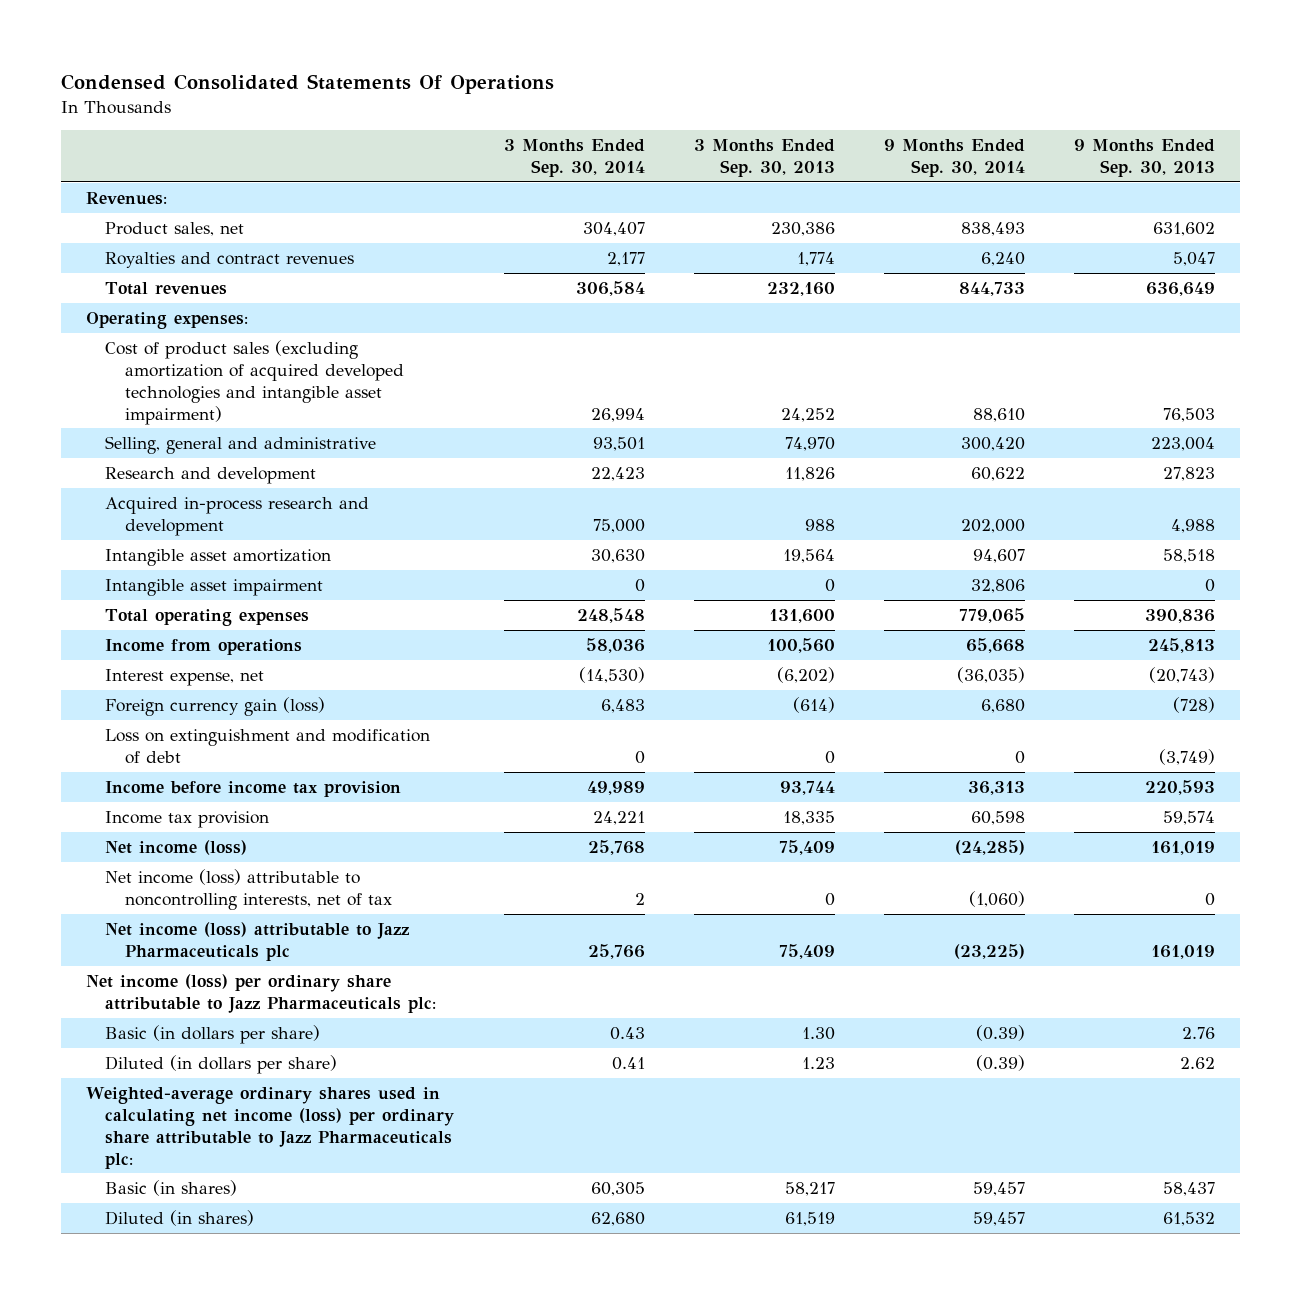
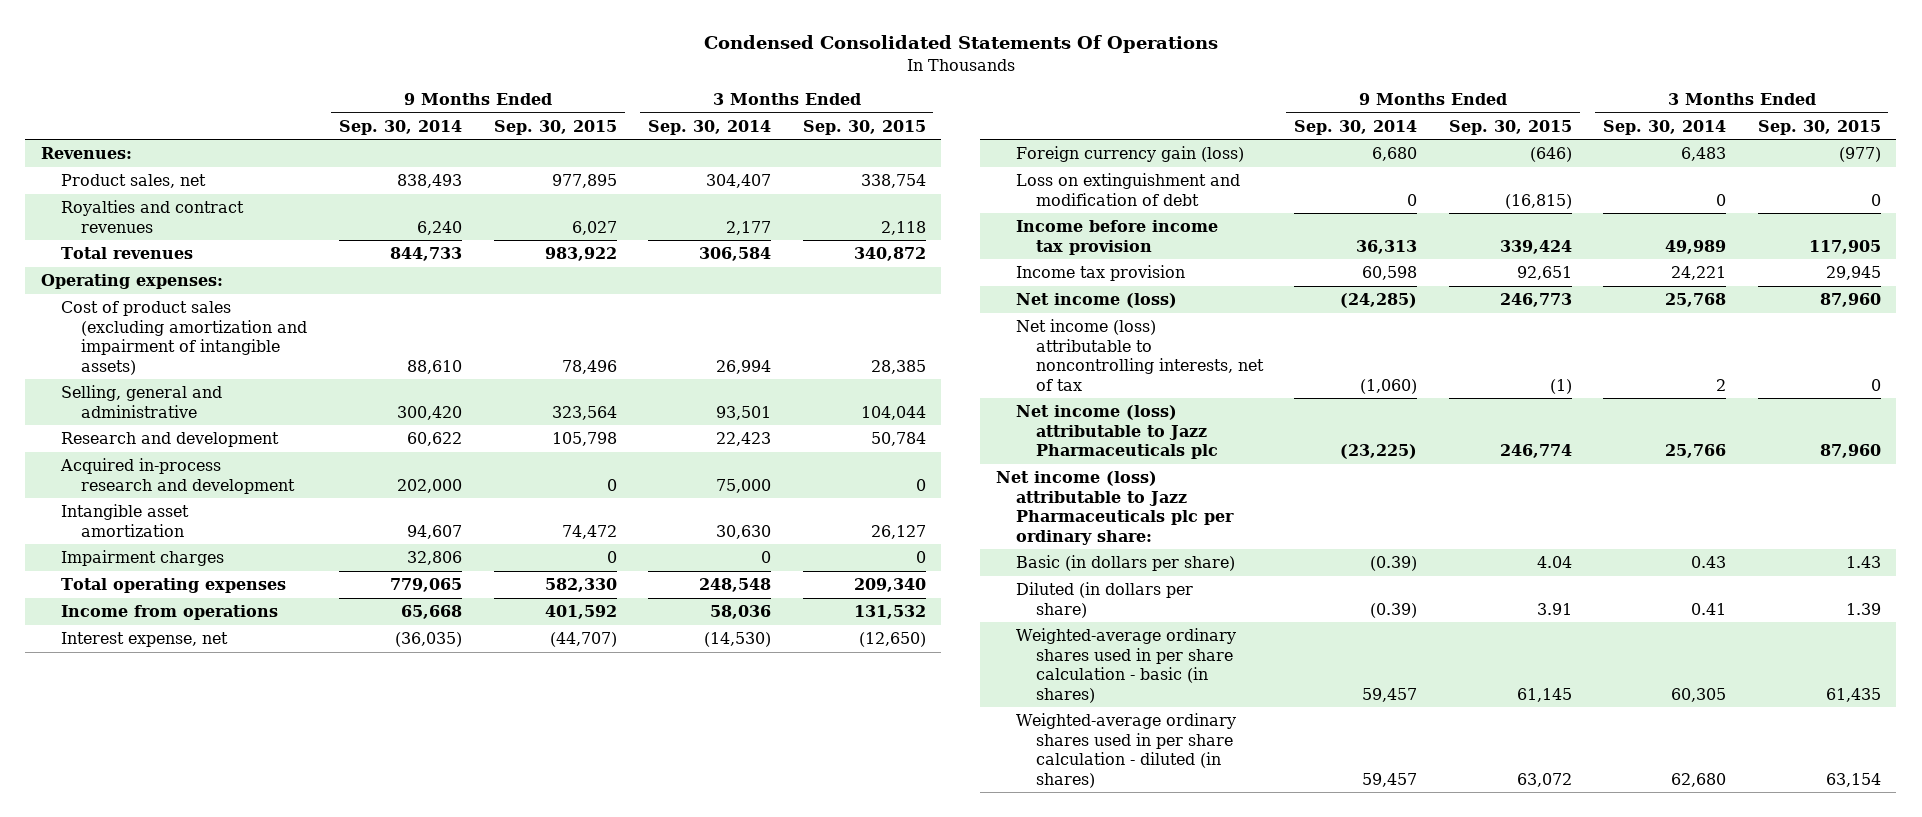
- | 3 Months Ended Sep. 30, 2014 | 3 Months Ended Sep. 30, 2013 | 9 Months Ended Sep. 30, 2014 | 9 Months Ended Sep. 30, 2013
+ | 9 Months Ended Sep. 30, 2014 | 9 Months Ended Sep. 30, 2015 | 3 Months Ended Sep. 30, 2014 | 3 Months Ended Sep. 30, 2015
- Cost of product sales (excluding amortization of acquired developed technologies and intangible asset impairment) | 26,994 | 24,252 | 88,610 | 76,503
+ Cost of product sales (excluding amortization and impairment of intangible assets) | 88,610 | 78,496 | 26,994 | 28,385
- Intangible asset impairment | 0 | 0 | 32,806 | 0
+ Impairment charges | 32,806 | 0 | 0 | 0
- Net income (loss) per ordinary share attributable to Jazz Pharmaceuticals plc:
+ Net income (loss) attributable to Jazz Pharmaceuticals plc per ordinary share:
- Weighted-average ordinary shares used in calculating net income (loss) per ordinary share attributable to Jazz Pharmaceuticals plc:
- Basic (in shares) | 60,305 | 58,217 | 59,457 | 58,437
- Diluted (in shares) | 62,680 | 61,519 | 59,457 | 61,532
+ Weighted-average ordinary shares used in per share calculation - basic (in shares) | 59,457 | 61,145 | 60,305 | 61,435
+ Weighted-average ordinary shares used in per share calculation - diluted (in shares) | 59,457 | 63,072 | 62,680 | 63,154

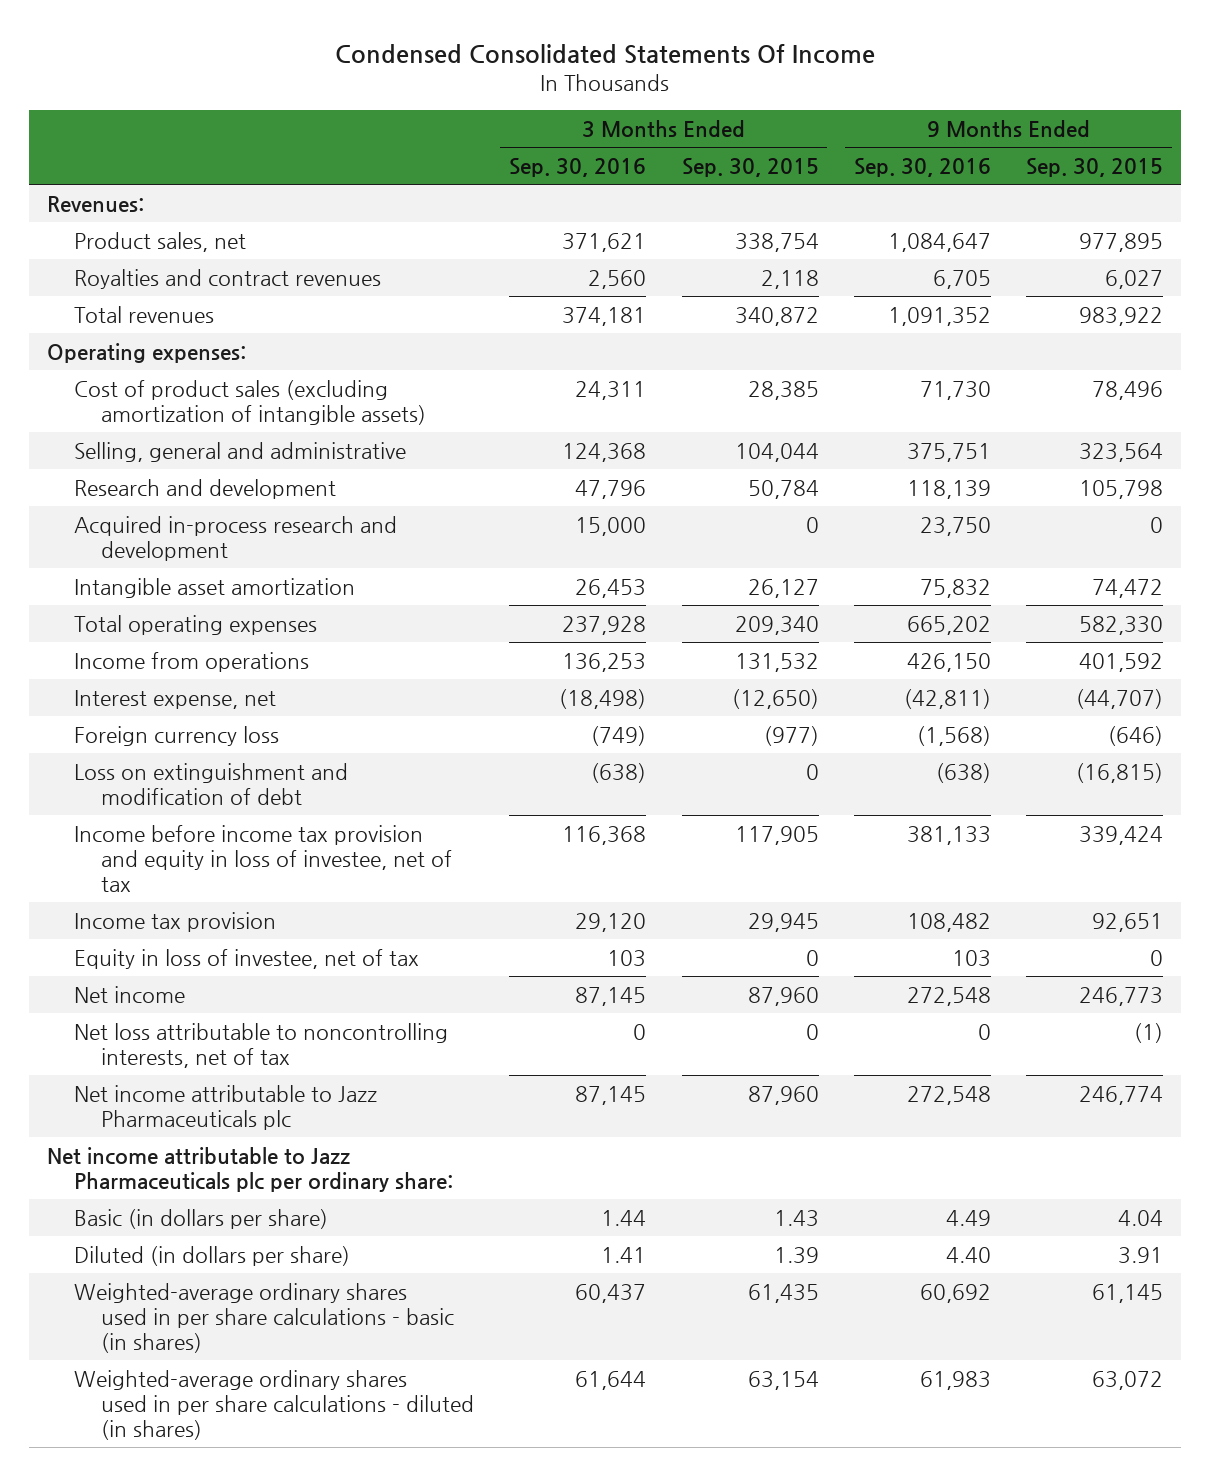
- Condensed Consolidated Statements Of Operations
+ Condensed Consolidated Statements Of Income
- | 9 Months Ended Sep. 30, 2014 | 9 Months Ended Sep. 30, 2015 | 3 Months Ended Sep. 30, 2014 | 3 Months Ended Sep. 30, 2015
+ | 3 Months Ended Sep. 30, 2016 | 3 Months Ended Sep. 30, 2015 | 9 Months Ended Sep. 30, 2016 | 9 Months Ended Sep. 30, 2015
- Cost of product sales (excluding amortization and impairment of intangible assets) | 88,610 | 78,496 | 26,994 | 28,385
+ Cost of product sales (excluding amortization of intangible assets) | 24,311 | 28,385 | 71,730 | 78,496
- Impairment charges | 32,806 | 0 | 0 | 0
- Foreign currency gain (loss) | 6,680 | (646) | 6,483 | (977)
+ Foreign currency loss | (749) | (977) | (1,568) | (646)
- Income before income tax provision | 36,313 | 339,424 | 49,989 | 117,905
+ Income before income tax provision and equity in loss of investee, net of tax | 116,368 | 117,905 | 381,133 | 339,424
- Net income (loss) | (24,285) | 246,773 | 25,768 | 87,960
- Net income (loss) attributable to noncontrolling interests, net of tax | (1,060) | (1) | 2 | 0
- Net income (loss) attributable to Jazz Pharmaceuticals plc | (23,225) | 246,774 | 25,766 | 87,960
- Net income (loss) attributable to Jazz Pharmaceuticals plc per ordinary share:
+ Equity in loss of investee, net of tax | 103 | 0 | 103 | 0
+ Net income | 87,145 | 87,960 | 272,548 | 246,773
+ Net loss attributable to noncontrolling interests, net of tax | 0 | 0 | 0 | (1)
+ Net income attributable to Jazz Pharmaceuticals plc | 87,145 | 87,960 | 272,548 | 246,774
+ Net income attributable to Jazz Pharmaceuticals plc per ordinary share:
- Weighted-average ordinary shares used in per share calculation - basic (in shares) | 59,457 | 61,145 | 60,305 | 61,435
- Weighted-average ordinary shares used in per share calculation - diluted (in shares) | 59,457 | 63,072 | 62,680 | 63,154
+ Weighted-average ordinary shares used in per share calculations - basic (in shares) | 60,437 | 61,435 | 60,692 | 61,145
+ Weighted-average ordinary shares used in per share calculations - diluted (in shares) | 61,644 | 63,154 | 61,983 | 63,072

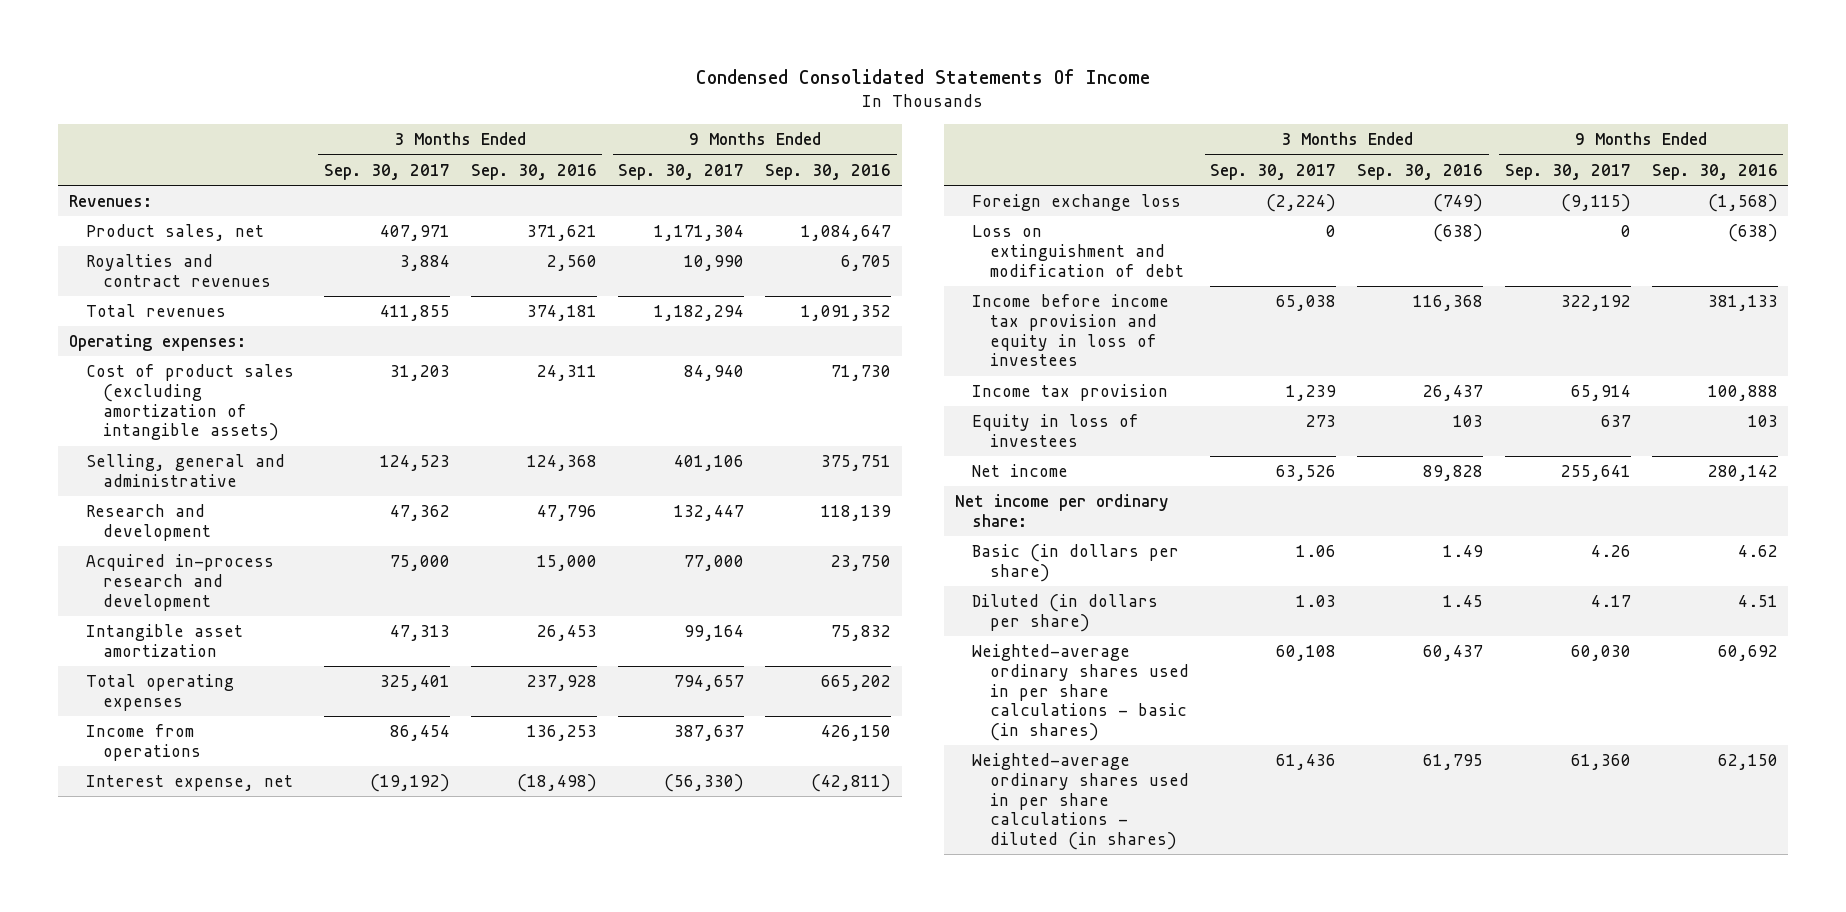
- | 3 Months Ended Sep. 30, 2016 | 3 Months Ended Sep. 30, 2015 | 9 Months Ended Sep. 30, 2016 | 9 Months Ended Sep. 30, 2015
+ | 3 Months Ended Sep. 30, 2017 | 3 Months Ended Sep. 30, 2016 | 9 Months Ended Sep. 30, 2017 | 9 Months Ended Sep. 30, 2016
- Foreign currency loss | (749) | (977) | (1,568) | (646)
+ Foreign exchange loss | (2,224) | (749) | (9,115) | (1,568)
- Income before income tax provision and equity in loss of investee, net of tax | 116,368 | 117,905 | 381,133 | 339,424
- Income tax provision | 29,120 | 29,945 | 108,482 | 92,651
- Equity in loss of investee, net of tax | 103 | 0 | 103 | 0
- Net income | 87,145 | 87,960 | 272,548 | 246,773
- Net loss attributable to noncontrolling interests, net of tax | 0 | 0 | 0 | (1)
- Net income attributable to Jazz Pharmaceuticals plc | 87,145 | 87,960 | 272,548 | 246,774
- Net income attributable to Jazz Pharmaceuticals plc per ordinary share:
- Basic (in dollars per share) | 1.44 | 1.43 | 4.49 | 4.04
- Diluted (in dollars per share) | 1.41 | 1.39 | 4.40 | 3.91
+ Income before income tax provision and equity in loss of investees | 65,038 | 116,368 | 322,192 | 381,133
+ Income tax provision | 1,239 | 26,437 | 65,914 | 100,888
+ Equity in loss of investees | 273 | 103 | 637 | 103
+ Net income | 63,526 | 89,828 | 255,641 | 280,142
+ Net income per ordinary share:
+ Basic (in dollars per share) | 1.06 | 1.49 | 4.26 | 4.62
+ Diluted (in dollars per share) | 1.03 | 1.45 | 4.17 | 4.51
- Weighted-average ordinary shares used in per share calculations - diluted (in shares) | 61,644 | 63,154 | 61,983 | 63,072
+ Weighted-average ordinary shares used in per share calculations - diluted (in shares) | 61,436 | 61,795 | 61,360 | 62,150

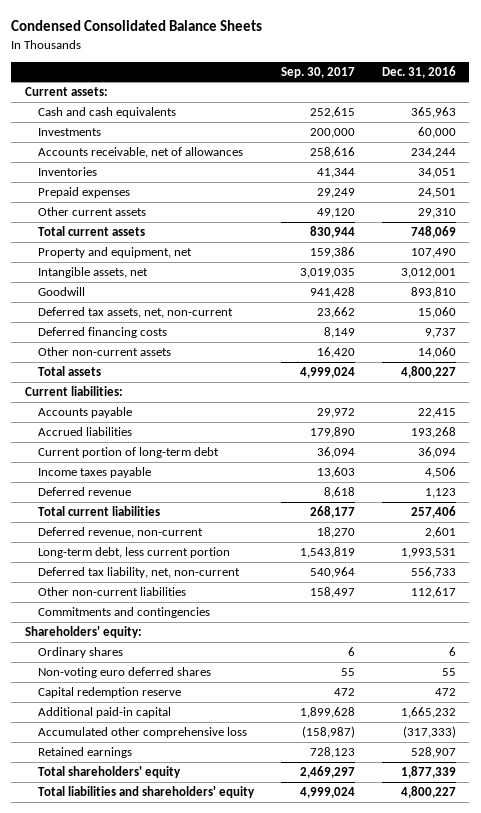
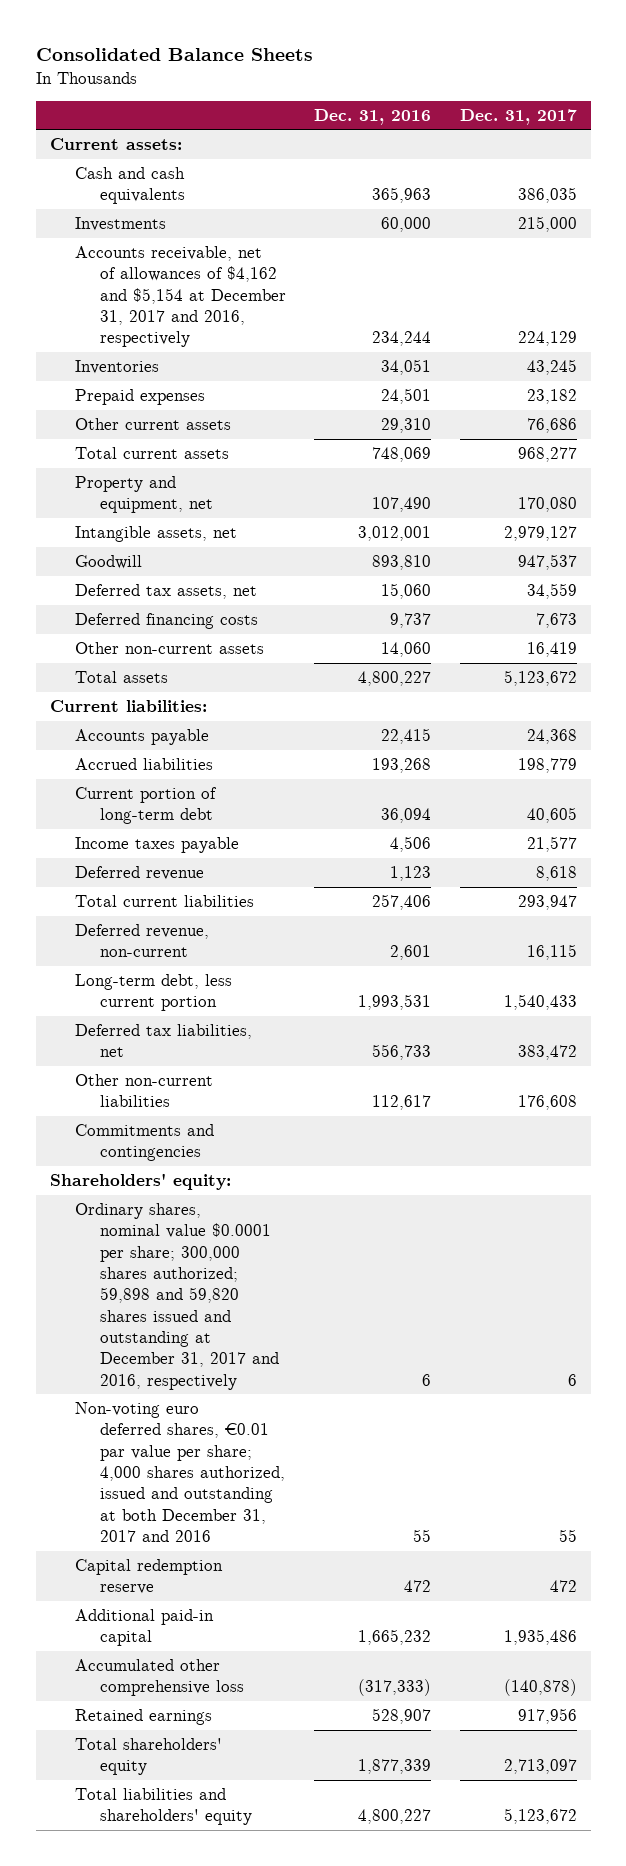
- Condensed Consolidated Balance Sheets
+ Consolidated Balance Sheets
- | Sep. 30, 2017 | Dec. 31, 2016
+ | Dec. 31, 2016 | Dec. 31, 2017
- Accounts receivable, net of allowances | 258,616 | 234,244
+ Accounts receivable, net of allowances of $4,162 and $5,154 at December 31, 2017 and 2016, respectively | 234,244 | 224,129
- Deferred tax assets, net, non-current | 23,662 | 15,060
+ Deferred tax assets, net | 15,060 | 34,559
- Deferred tax liability, net, non-current | 540,964 | 556,733
+ Deferred tax liabilities, net | 556,733 | 383,472
- Ordinary shares | 6 | 6
- Non-voting euro deferred shares | 55 | 55
+ Ordinary shares, nominal value $0.0001 per share; 300,000 shares authorized; 59,898 and 59,820 shares issued and outstanding at December 31, 2017 and 2016, respectively | 6 | 6
+ Non-voting euro deferred shares, €0.01 par value per share; 4,000 shares authorized, issued and outstanding at both December 31, 2017 and 2016 | 55 | 55

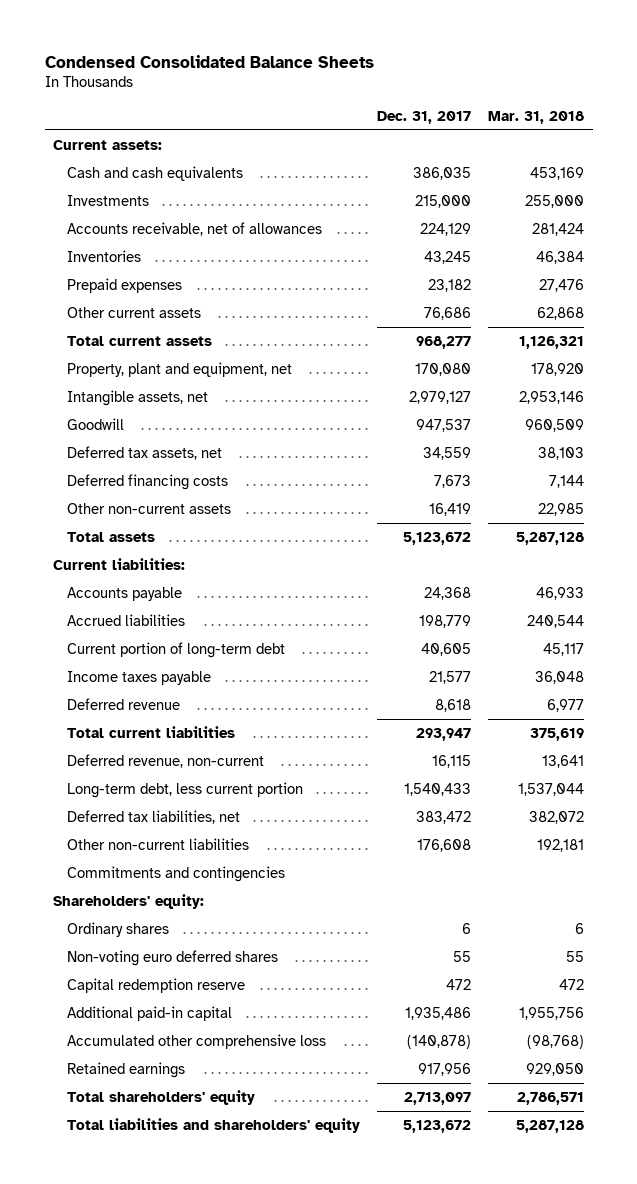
- Consolidated Balance Sheets
+ Condensed Consolidated Balance Sheets
- | Dec. 31, 2016 | Dec. 31, 2017
+ | Dec. 31, 2017 | Mar. 31, 2018
- Accounts receivable, net of allowances of $4,162 and $5,154 at December 31, 2017 and 2016, respectively | 234,244 | 224,129
+ Accounts receivable, net of allowances | 224,129 | 281,424
- Property and equipment, net | 107,490 | 170,080
+ Property, plant and equipment, net | 170,080 | 178,920
- Ordinary shares, nominal value $0.0001 per share; 300,000 shares authorized; 59,898 and 59,820 shares issued and outstanding at December 31, 2017 and 2016, respectively | 6 | 6
- Non-voting euro deferred shares, €0.01 par value per share; 4,000 shares authorized, issued and outstanding at both December 31, 2017 and 2016 | 55 | 55
+ Ordinary shares | 6 | 6
+ Non-voting euro deferred shares | 55 | 55

